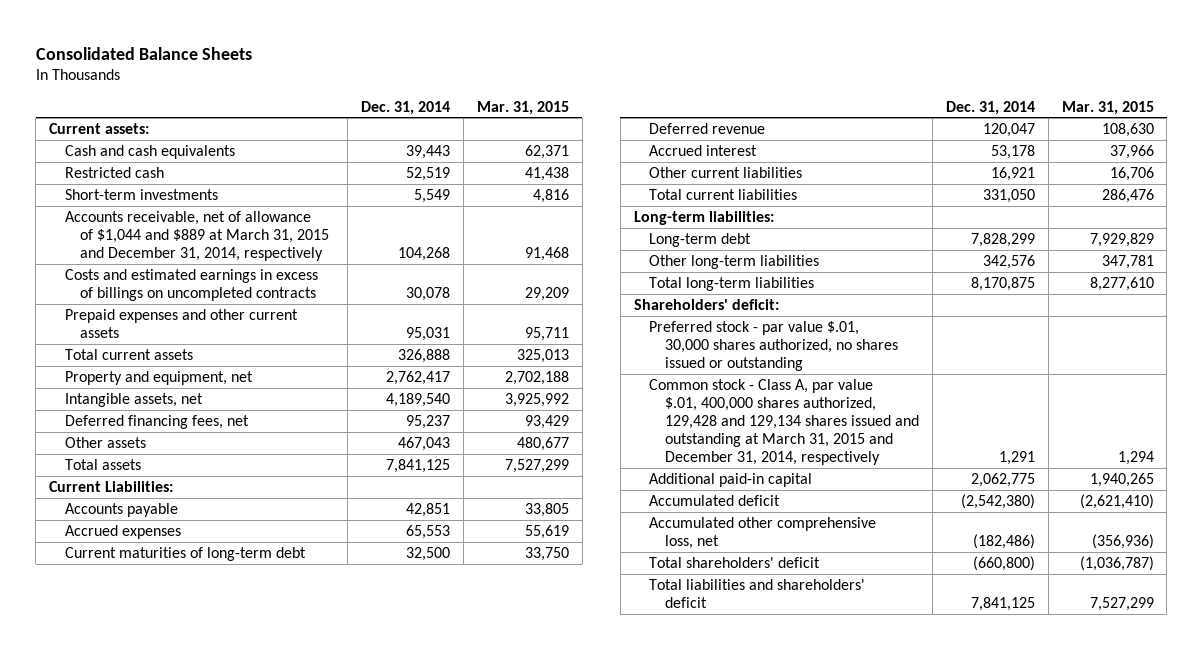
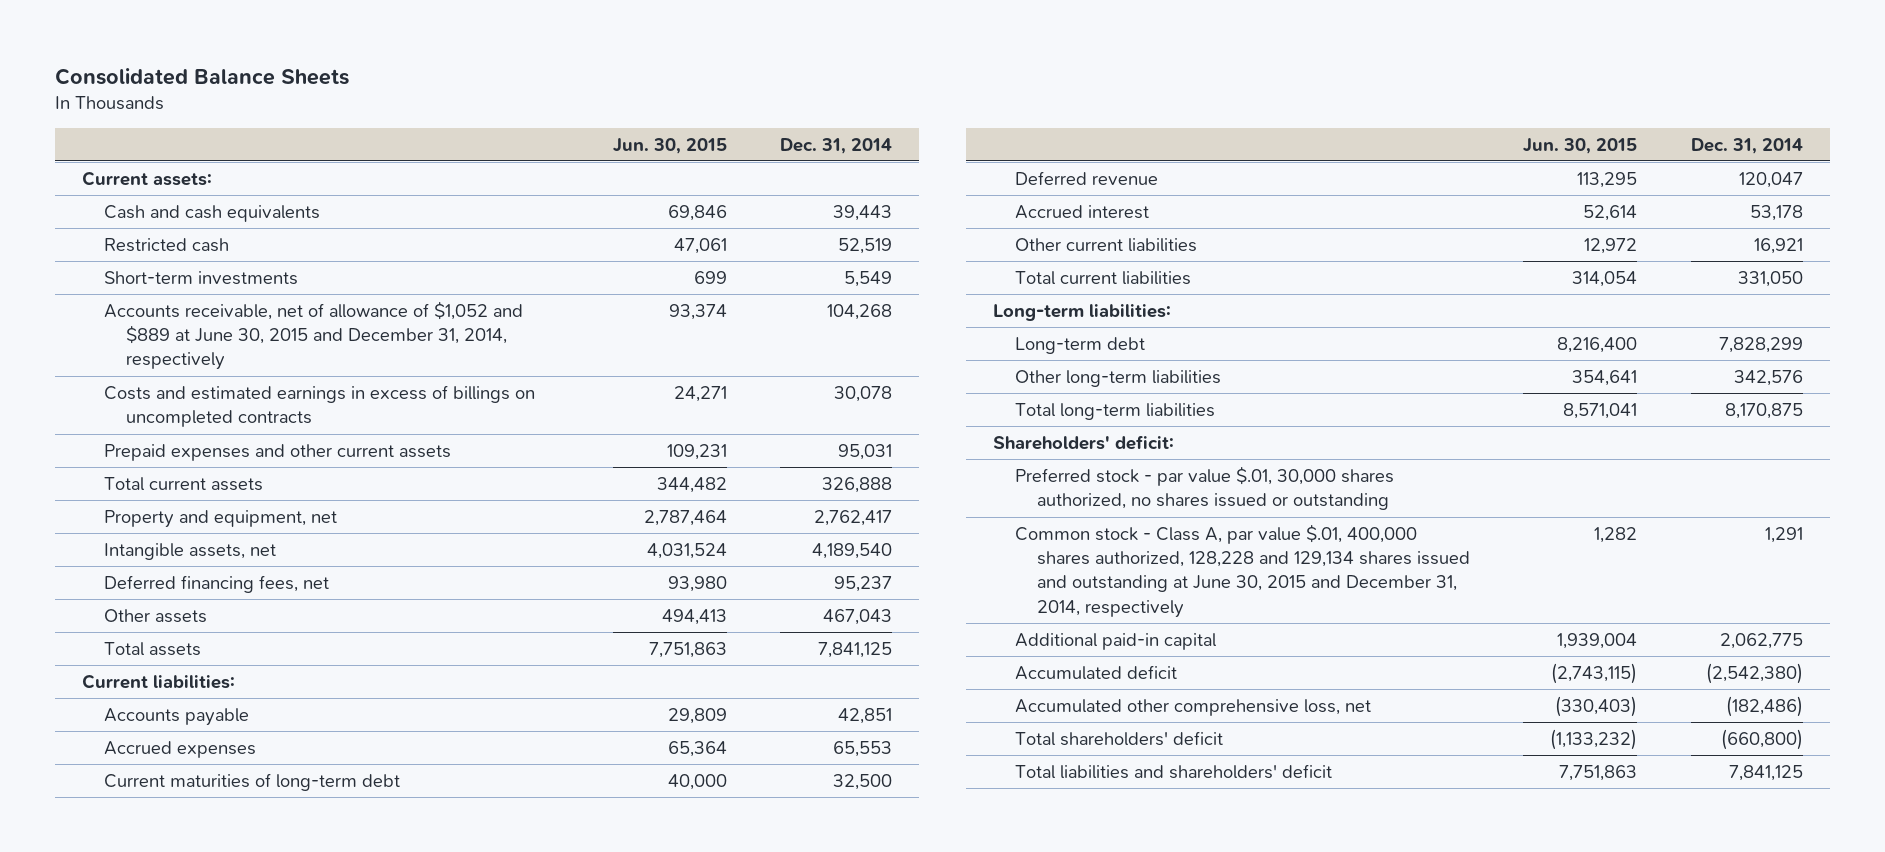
- | Dec. 31, 2014 | Mar. 31, 2015
+ | Jun. 30, 2015 | Dec. 31, 2014
- Accounts receivable, net of allowance of $1,044 and $889 at March 31, 2015 and December 31, 2014, respectively | 104,268 | 91,468
+ Accounts receivable, net of allowance of $1,052 and $889 at June 30, 2015 and December 31, 2014, respectively | 93,374 | 104,268
- Current Liabilities:
+ Current liabilities:
- Common stock - Class A, par value $.01, 400,000 shares authorized, 129,428 and 129,134 shares issued and outstanding at March 31, 2015 and December 31, 2014, respectively | 1,291 | 1,294
+ Common stock - Class A, par value $.01, 400,000 shares authorized, 128,228 and 129,134 shares issued and outstanding at June 30, 2015 and December 31, 2014, respectively | 1,282 | 1,291

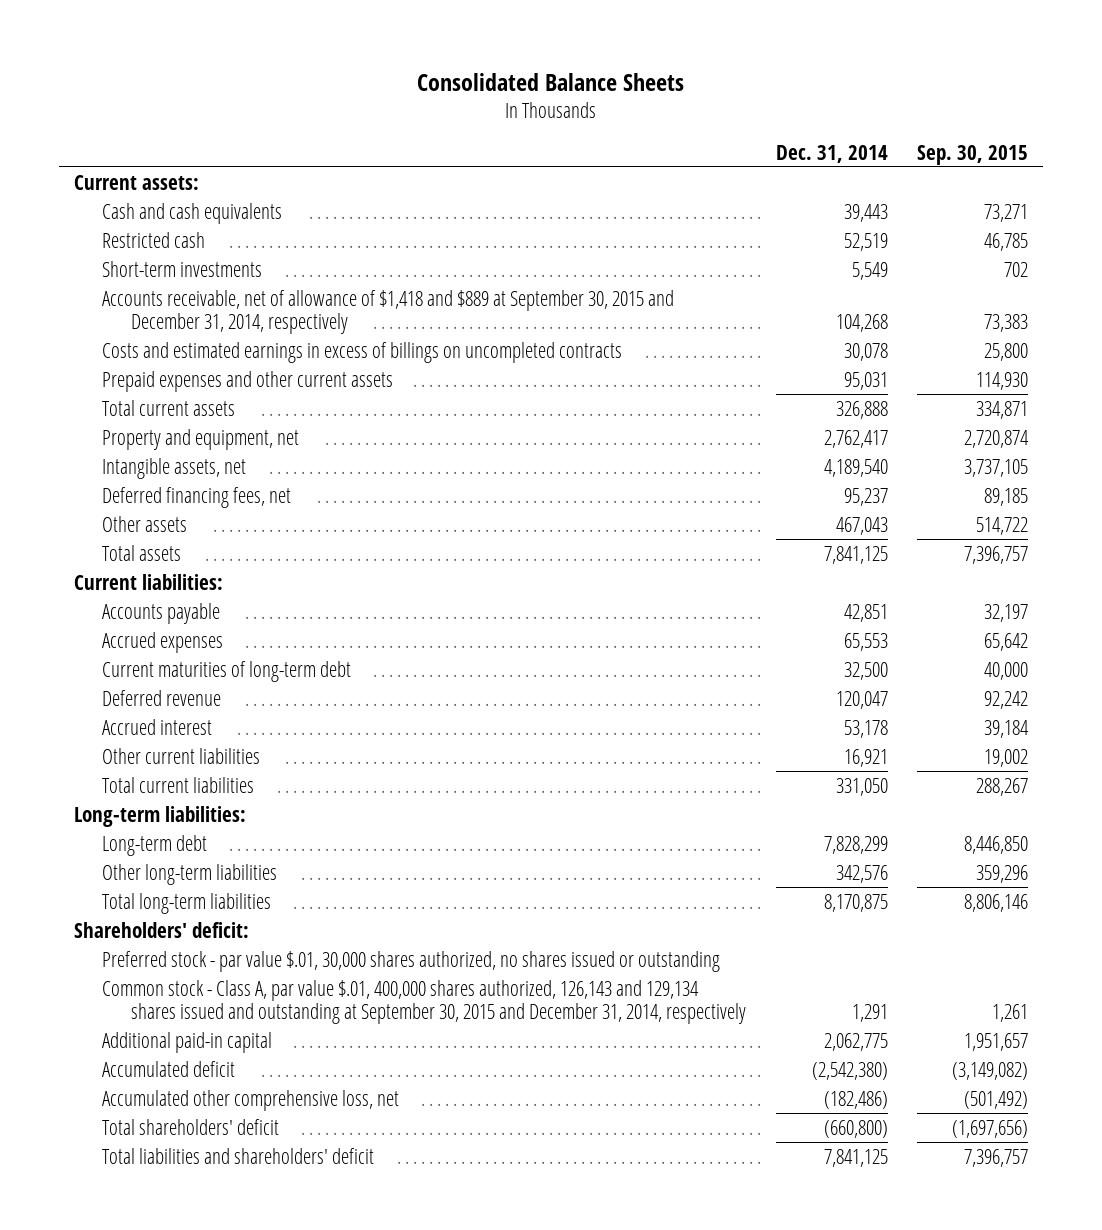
- | Jun. 30, 2015 | Dec. 31, 2014
+ | Dec. 31, 2014 | Sep. 30, 2015
- Accounts receivable, net of allowance of $1,052 and $889 at June 30, 2015 and December 31, 2014, respectively | 93,374 | 104,268
+ Accounts receivable, net of allowance of $1,418 and $889 at September 30, 2015 and December 31, 2014, respectively | 104,268 | 73,383
- Common stock - Class A, par value $.01, 400,000 shares authorized, 128,228 and 129,134 shares issued and outstanding at June 30, 2015 and December 31, 2014, respectively | 1,282 | 1,291
+ Common stock - Class A, par value $.01, 400,000 shares authorized, 126,143 and 129,134 shares issued and outstanding at September 30, 2015 and December 31, 2014, respectively | 1,291 | 1,261

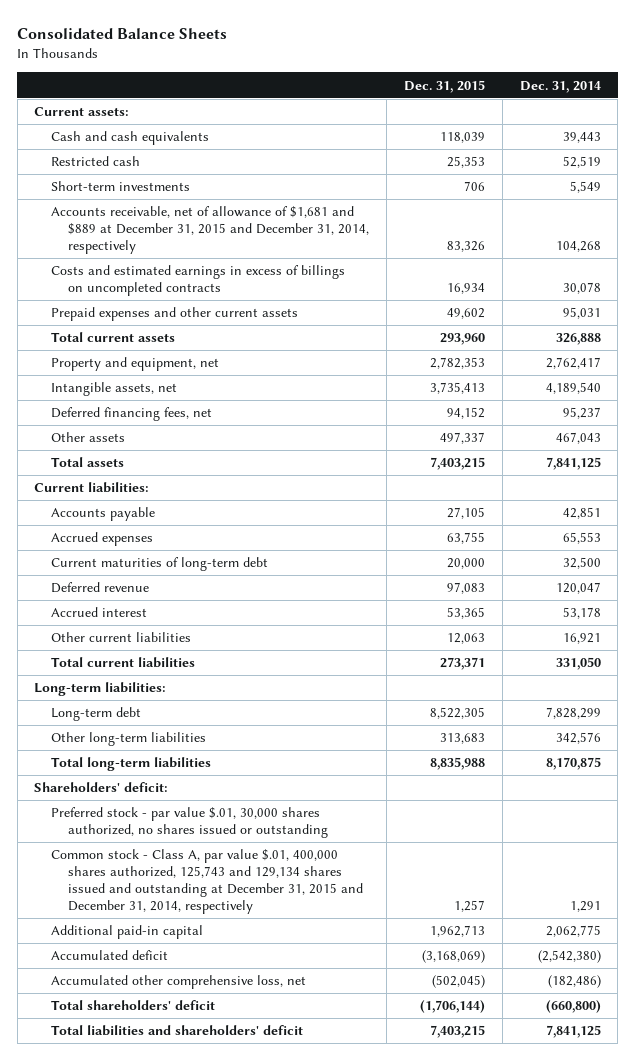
- | Dec. 31, 2014 | Sep. 30, 2015
+ | Dec. 31, 2015 | Dec. 31, 2014
- Accounts receivable, net of allowance of $1,418 and $889 at September 30, 2015 and December 31, 2014, respectively | 104,268 | 73,383
+ Accounts receivable, net of allowance of $1,681 and $889 at December 31, 2015 and December 31, 2014, respectively | 83,326 | 104,268
- Common stock - Class A, par value $.01, 400,000 shares authorized, 126,143 and 129,134 shares issued and outstanding at September 30, 2015 and December 31, 2014, respectively | 1,291 | 1,261
+ Common stock - Class A, par value $.01, 400,000 shares authorized, 125,743 and 129,134 shares issued and outstanding at December 31, 2015 and December 31, 2014, respectively | 1,257 | 1,291

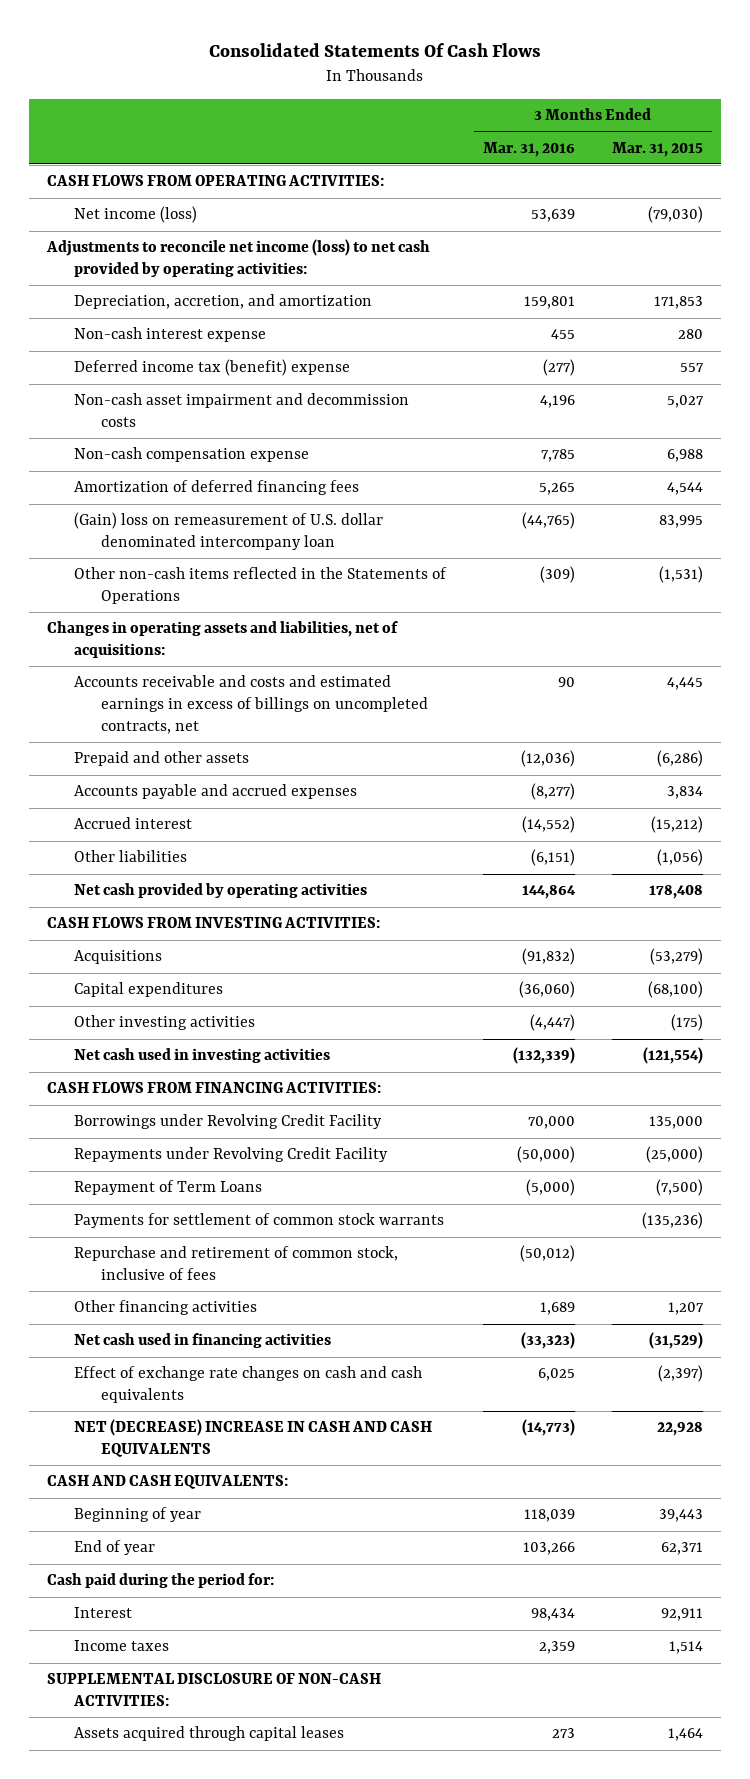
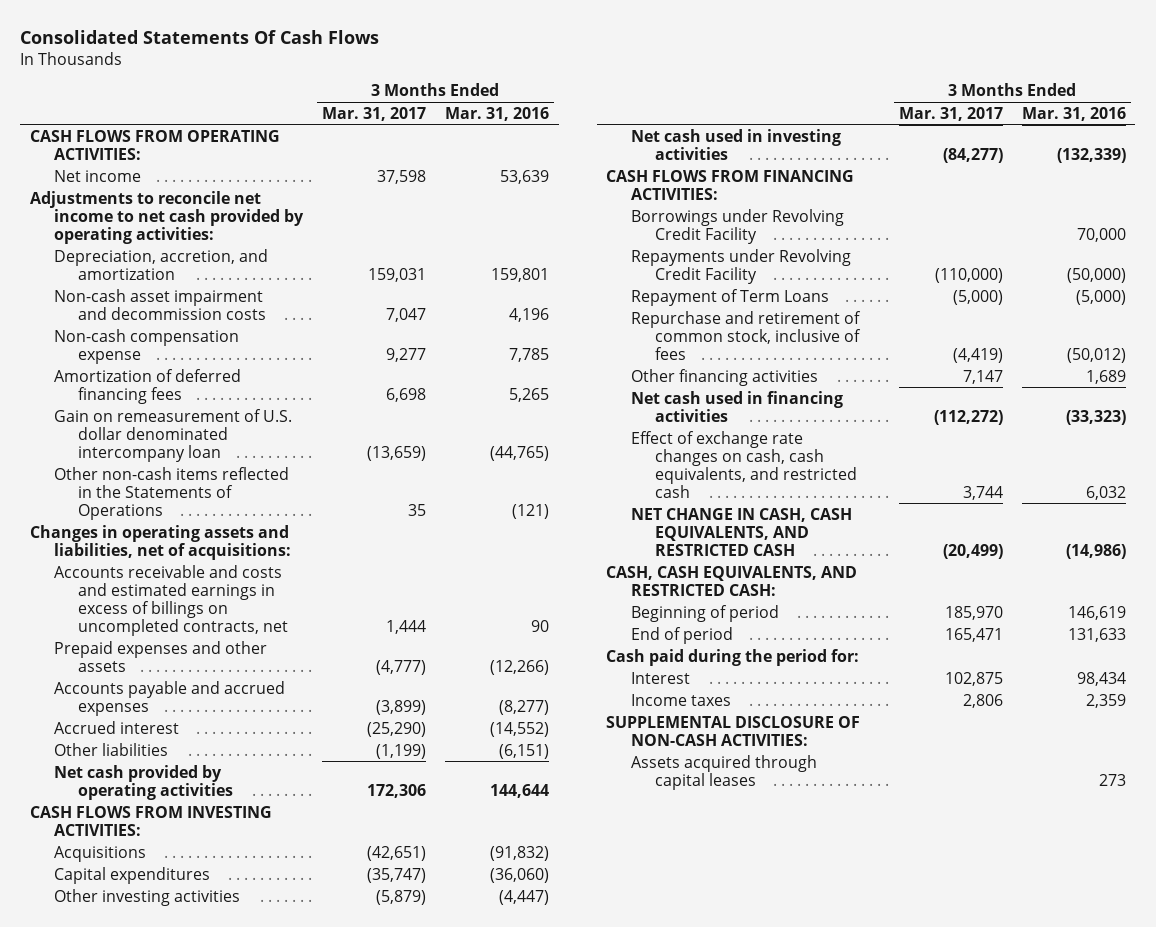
- | 3 Months Ended Mar. 31, 2016 | 3 Months Ended Mar. 31, 2015
+ | 3 Months Ended Mar. 31, 2017 | 3 Months Ended Mar. 31, 2016
- Net income (loss) | 53,639 | (79,030)
- Adjustments to reconcile net income (loss) to net cash provided by operating activities:
+ Net income | 37,598 | 53,639
+ Adjustments to reconcile net income to net cash provided by operating activities:
- Non-cash interest expense | 455 | 280
- Deferred income tax (benefit) expense | (277) | 557
- (Gain) loss on remeasurement of U.S. dollar denominated intercompany loan | (44,765) | 83,995
- Other non-cash items reflected in the Statements of Operations | (309) | (1,531)
+ Gain on remeasurement of U.S. dollar denominated intercompany loan | (13,659) | (44,765)
+ Other non-cash items reflected in the Statements of Operations | 35 | (121)
- Prepaid and other assets | (12,036) | (6,286)
+ Prepaid expenses and other assets | (4,777) | (12,266)
- Net cash provided by operating activities | 144,864 | 178,408
+ Net cash provided by operating activities | 172,306 | 144,644
- Payments for settlement of common stock warrants | | (135,236)
- Effect of exchange rate changes on cash and cash equivalents | 6,025 | (2,397)
- NET (DECREASE) INCREASE IN CASH AND CASH EQUIVALENTS | (14,773) | 22,928
- CASH AND CASH EQUIVALENTS:
- Beginning of year | 118,039 | 39,443
- End of year | 103,266 | 62,371
+ Effect of exchange rate changes on cash, cash equivalents, and restricted cash | 3,744 | 6,032
+ NET CHANGE IN CASH, CASH EQUIVALENTS, AND RESTRICTED CASH | (20,499) | (14,986)
+ CASH, CASH EQUIVALENTS, AND RESTRICTED CASH:
+ Beginning of period | 185,970 | 146,619
+ End of period | 165,471 | 131,633

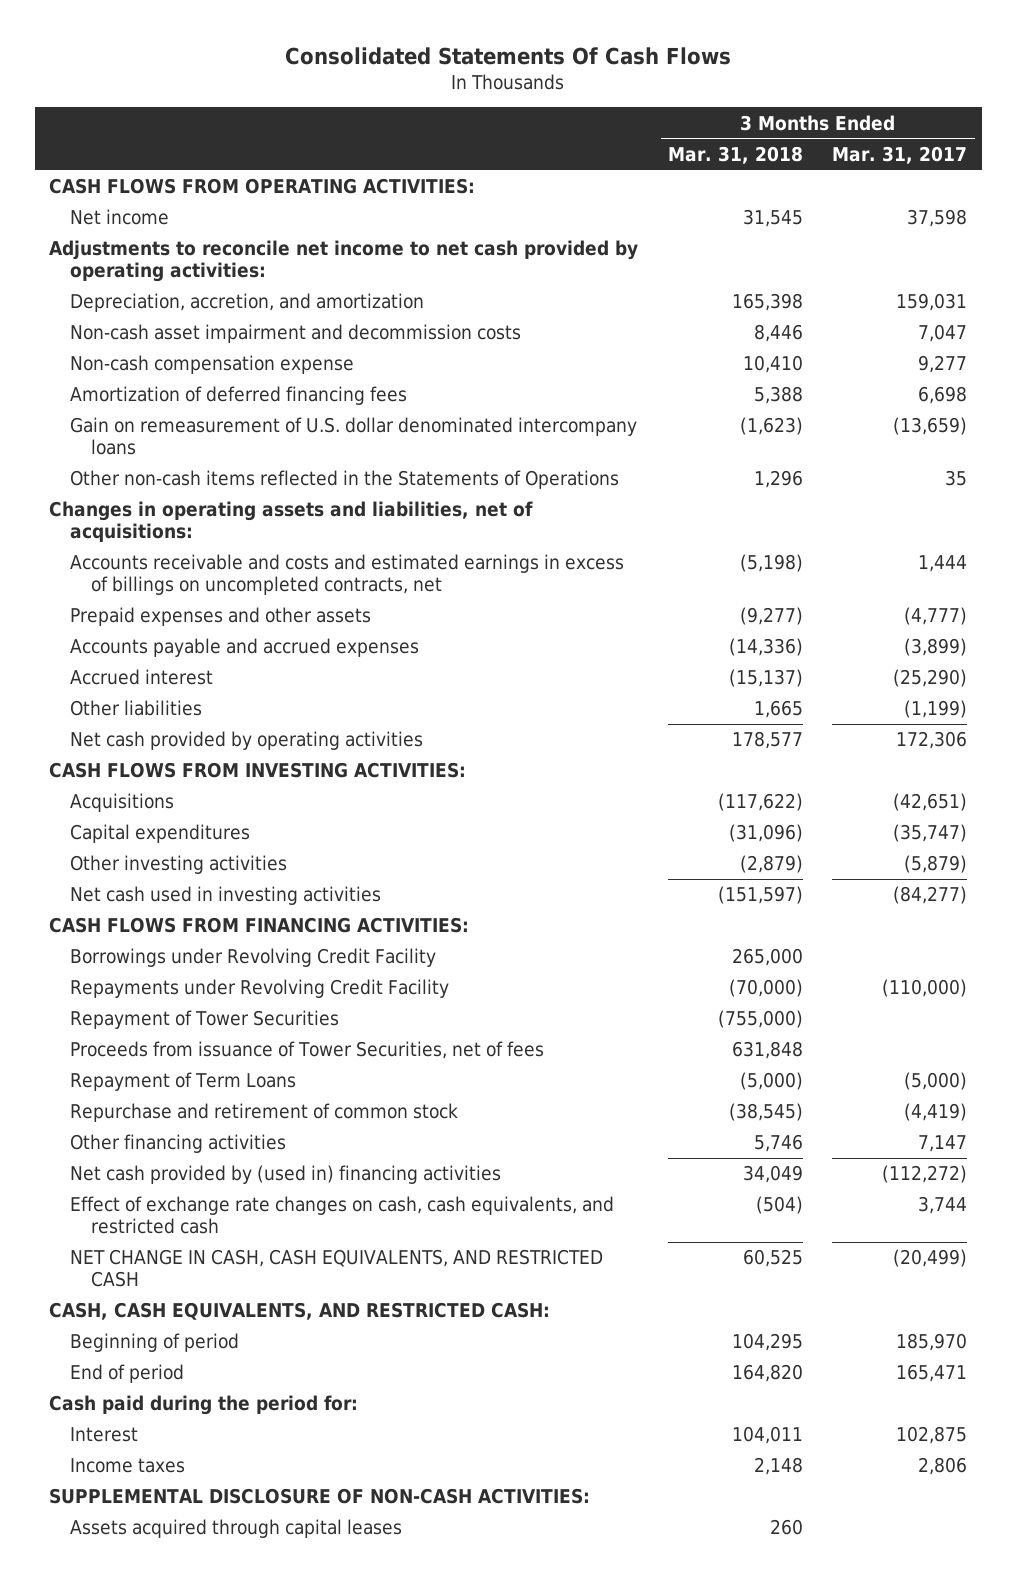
- | 3 Months Ended Mar. 31, 2017 | 3 Months Ended Mar. 31, 2016
+ | 3 Months Ended Mar. 31, 2018 | 3 Months Ended Mar. 31, 2017
- Gain on remeasurement of U.S. dollar denominated intercompany loan | (13,659) | (44,765)
+ Gain on remeasurement of U.S. dollar denominated intercompany loans | (1,623) | (13,659)
+ Repayment of Tower Securities | (755,000) |
+ Proceeds from issuance of Tower Securities, net of fees | 631,848 |
- Repurchase and retirement of common stock, inclusive of fees | (4,419) | (50,012)
+ Repurchase and retirement of common stock | (38,545) | (4,419)
- Net cash used in financing activities | (112,272) | (33,323)
+ Net cash provided by (used in) financing activities | 34,049 | (112,272)

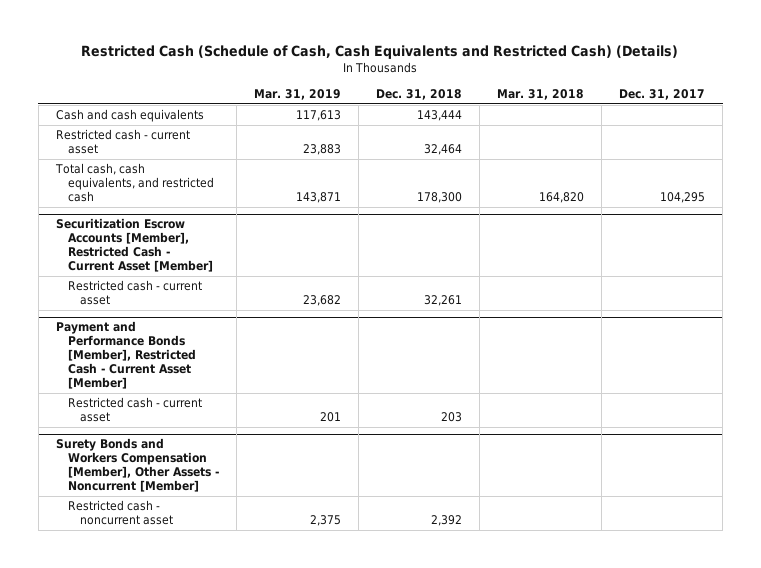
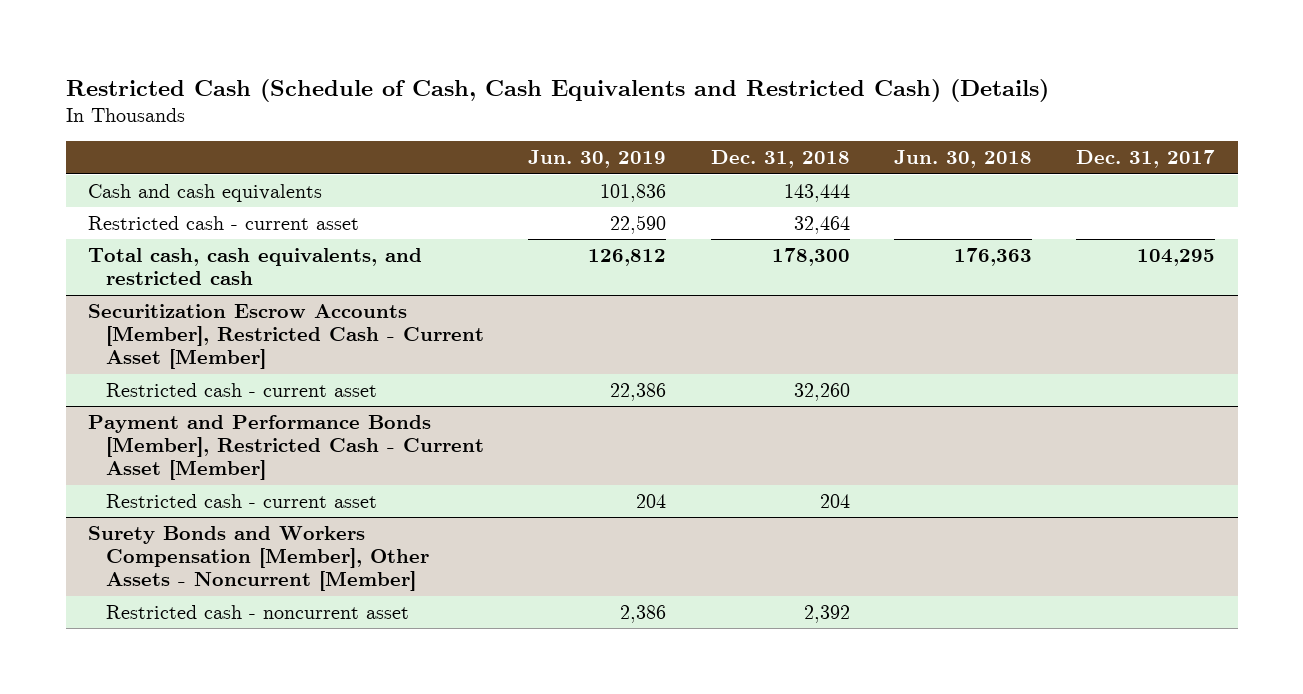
- | Mar. 31, 2019 | Dec. 31, 2018 | Mar. 31, 2018 | Dec. 31, 2017
+ | Jun. 30, 2019 | Dec. 31, 2018 | Jun. 30, 2018 | Dec. 31, 2017
@ Securitization Escrow Accounts [Member], Restricted Cash - Current Asset [Member]
- Restricted cash - current asset | 23,682 | 32,261 | |
+ Restricted cash - current asset | 22,386 | 32,260 | |
@ Payment and Performance Bonds [Member], Restricted Cash - Current Asset [Member]
- Restricted cash - current asset | 201 | 203 | |
+ Restricted cash - current asset | 204 | 204 | |

